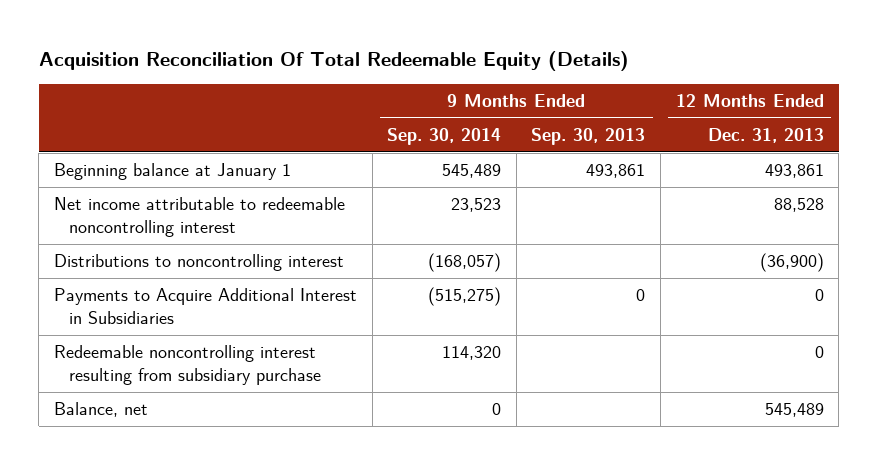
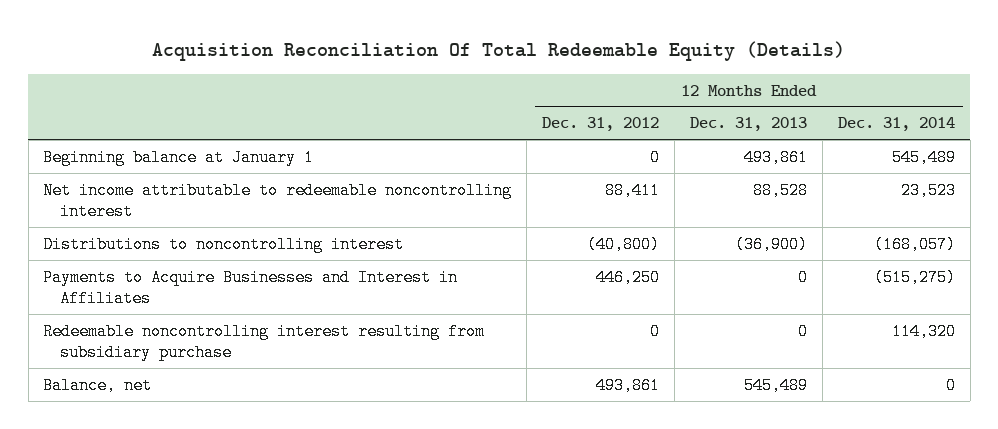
- | 9 Months Ended Sep. 30, 2014 | 9 Months Ended Sep. 30, 2013 | 12 Months Ended Dec. 31, 2013
+ | 12 Months Ended Dec. 31, 2012 | 12 Months Ended Dec. 31, 2013 | 12 Months Ended Dec. 31, 2014
- Payments to Acquire Additional Interest in Subsidiaries | (515,275) | 0 | 0
+ Payments to Acquire Businesses and Interest in Affiliates | 446,250 | 0 | (515,275)

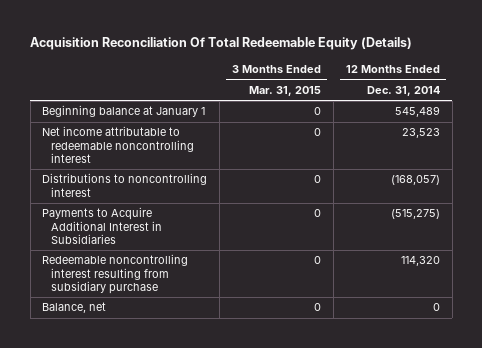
- | 12 Months Ended Dec. 31, 2012 | 12 Months Ended Dec. 31, 2013 | 12 Months Ended Dec. 31, 2014
+ | 3 Months Ended Mar. 31, 2015 | 12 Months Ended Dec. 31, 2014
- Payments to Acquire Businesses and Interest in Affiliates | 446,250 | 0 | (515,275)
+ Payments to Acquire Additional Interest in Subsidiaries | 0 | (515,275)

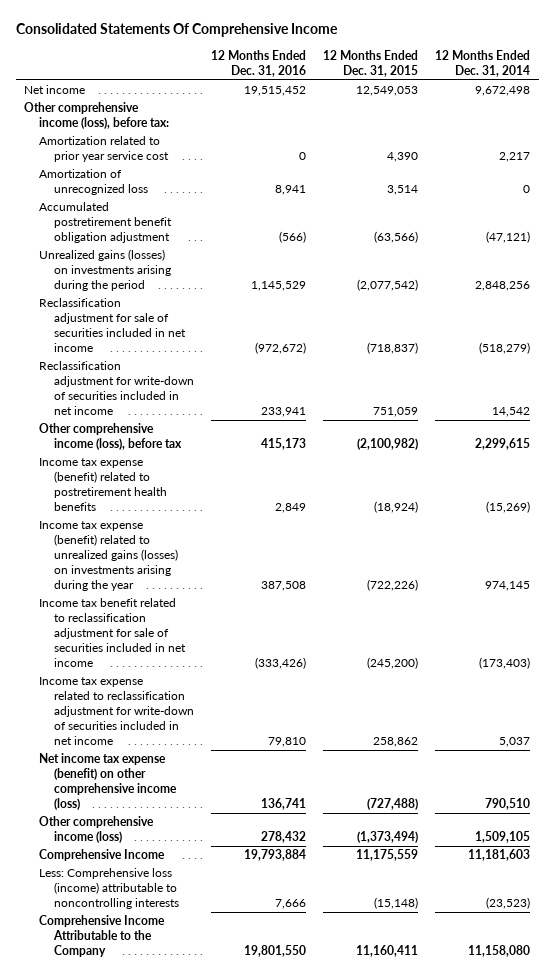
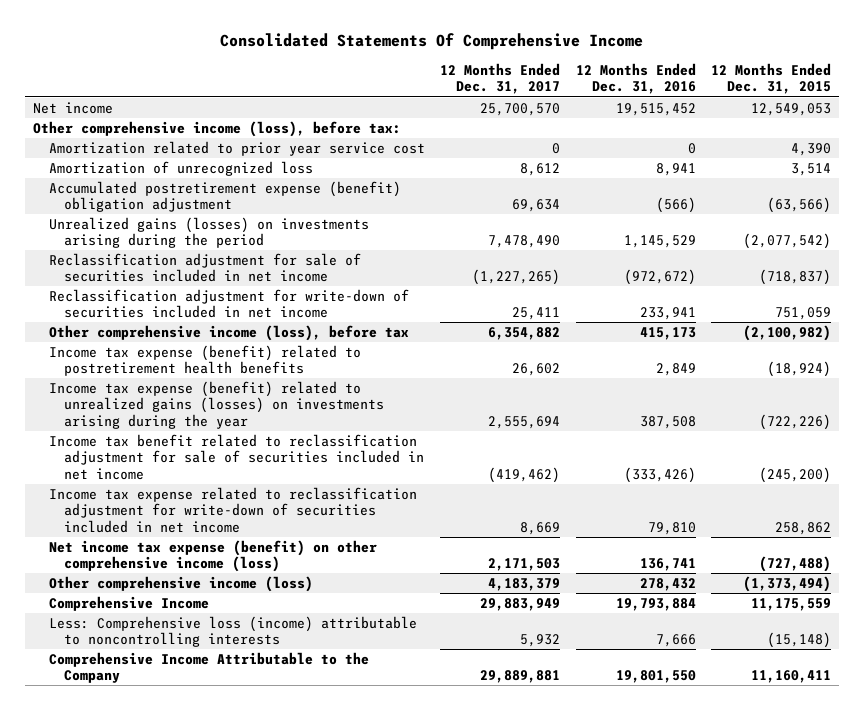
- | 12 Months Ended Dec. 31, 2016 | 12 Months Ended Dec. 31, 2015 | 12 Months Ended Dec. 31, 2014
+ | 12 Months Ended Dec. 31, 2017 | 12 Months Ended Dec. 31, 2016 | 12 Months Ended Dec. 31, 2015
- Accumulated postretirement benefit obligation adjustment | (566) | (63,566) | (47,121)
+ Accumulated postretirement expense (benefit) obligation adjustment | 69,634 | (566) | (63,566)

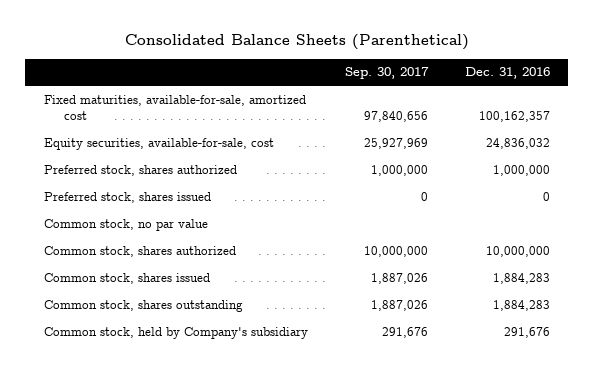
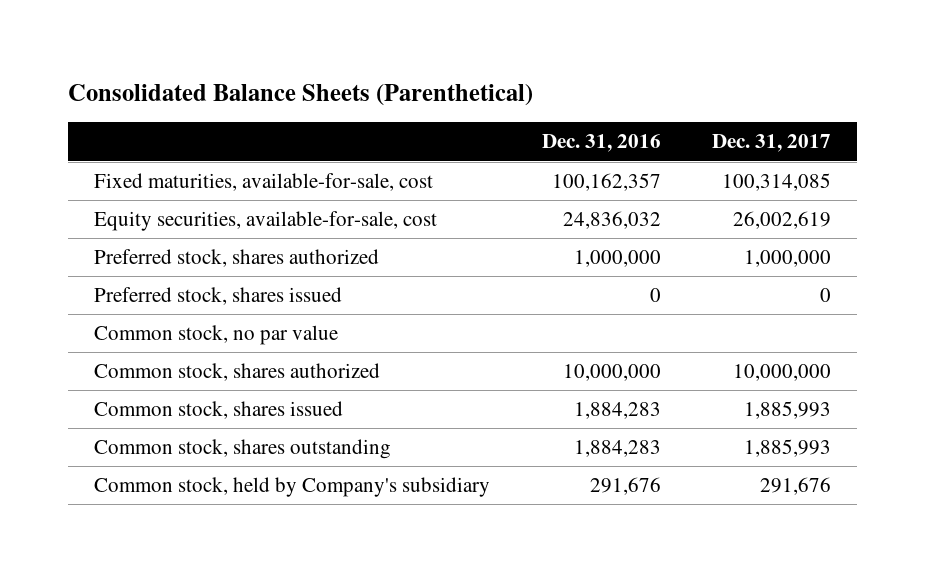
- | Sep. 30, 2017 | Dec. 31, 2016
+ | Dec. 31, 2016 | Dec. 31, 2017
- Fixed maturities, available-for-sale, amortized cost | 97,840,656 | 100,162,357
+ Fixed maturities, available-for-sale, cost | 100,162,357 | 100,314,085

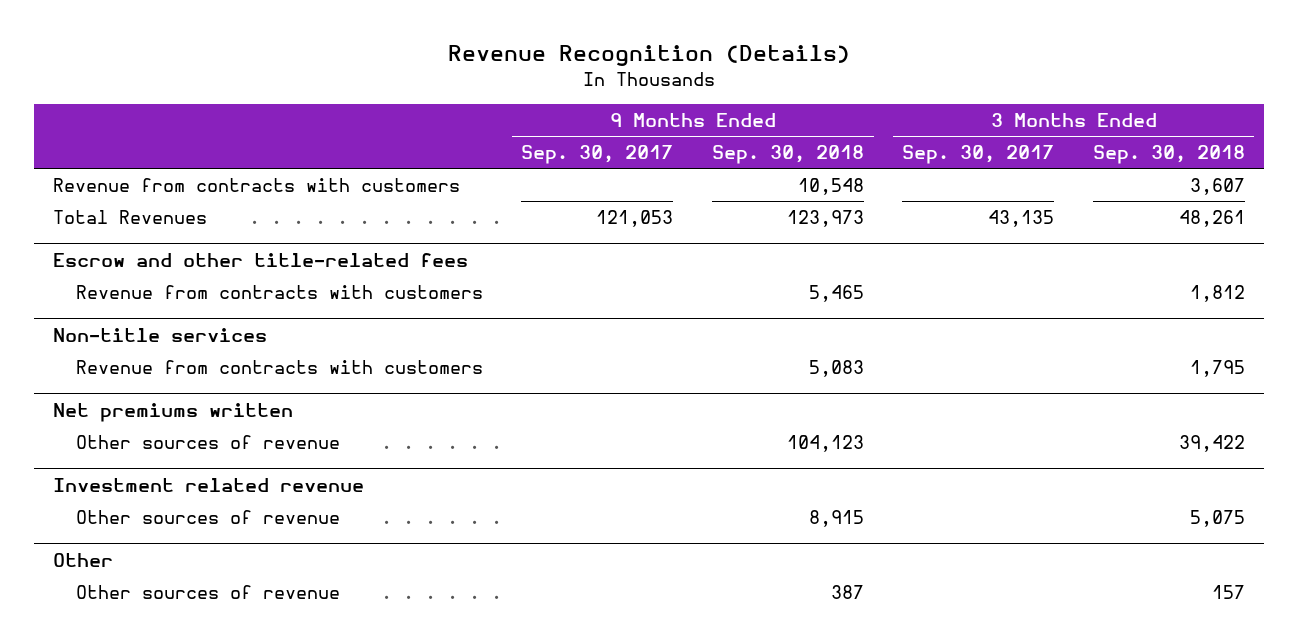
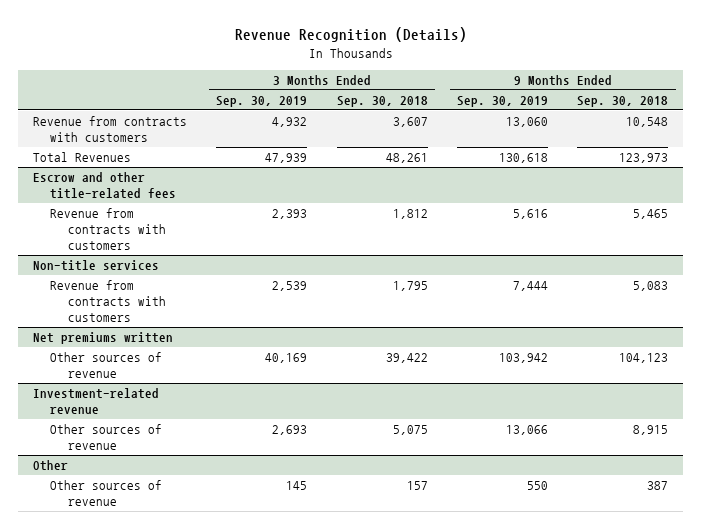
- | 9 Months Ended Sep. 30, 2017 | 9 Months Ended Sep. 30, 2018 | 3 Months Ended Sep. 30, 2017 | 3 Months Ended Sep. 30, 2018
+ | 3 Months Ended Sep. 30, 2019 | 3 Months Ended Sep. 30, 2018 | 9 Months Ended Sep. 30, 2019 | 9 Months Ended Sep. 30, 2018
- Investment related revenue
+ Investment-related revenue

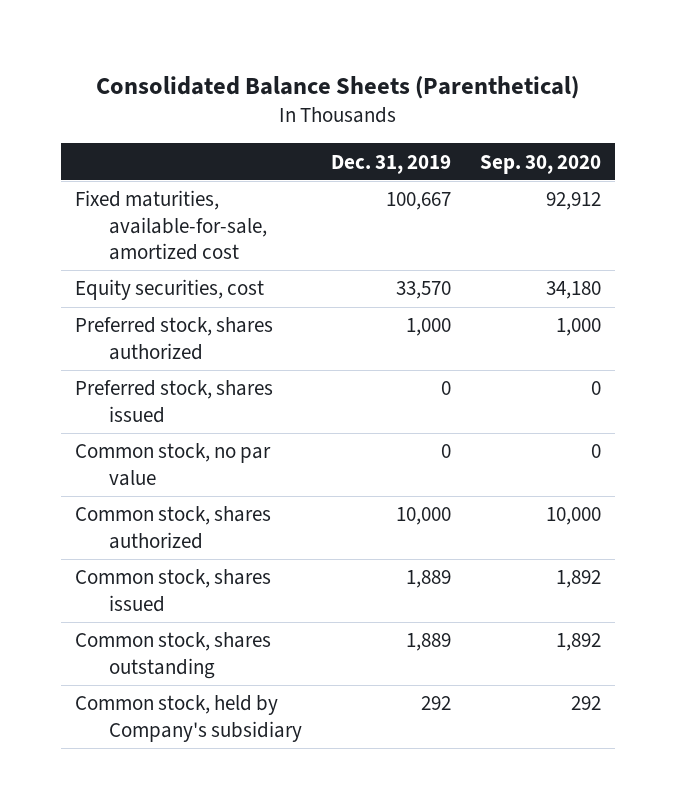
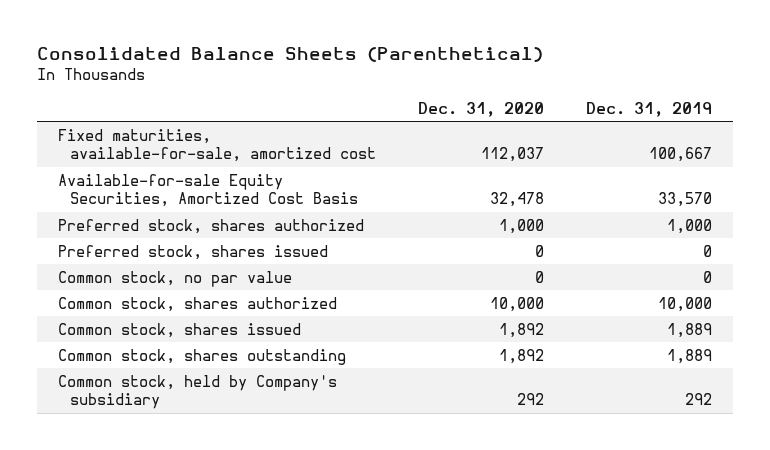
- | Dec. 31, 2019 | Sep. 30, 2020
+ | Dec. 31, 2020 | Dec. 31, 2019
- Equity securities, cost | 33,570 | 34,180
+ Available-for-sale Equity Securities, Amortized Cost Basis | 32,478 | 33,570

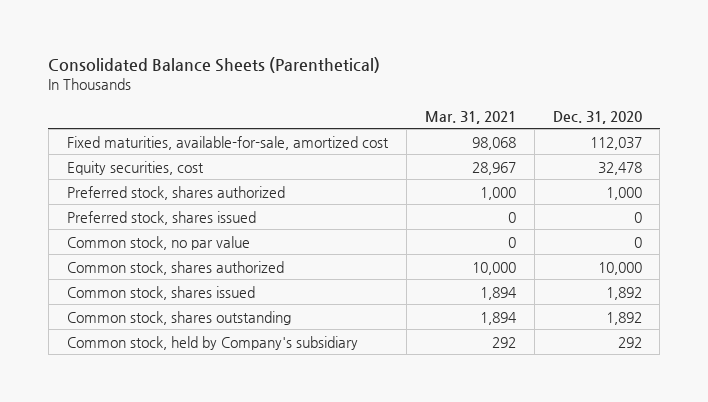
- | Dec. 31, 2020 | Dec. 31, 2019
+ | Mar. 31, 2021 | Dec. 31, 2020
- Available-for-sale Equity Securities, Amortized Cost Basis | 32,478 | 33,570
+ Equity securities, cost | 28,967 | 32,478

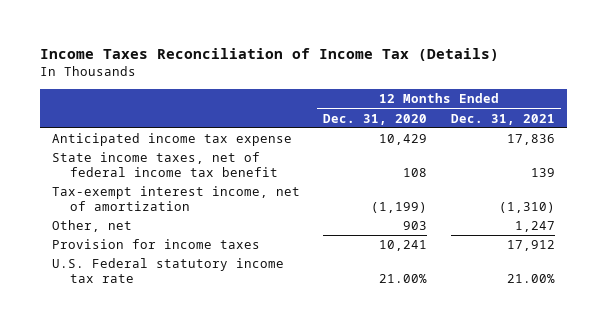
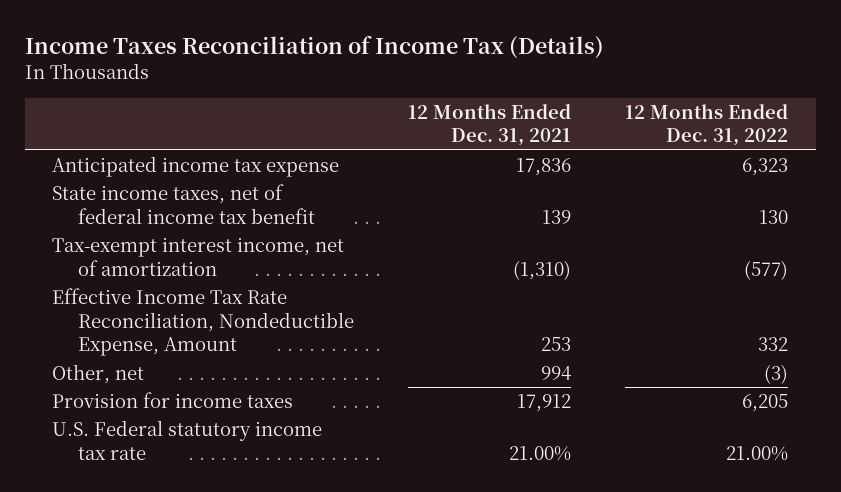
- | 12 Months Ended Dec. 31, 2020 | 12 Months Ended Dec. 31, 2021
+ | 12 Months Ended Dec. 31, 2021 | 12 Months Ended Dec. 31, 2022
- Other, net | 903 | 1,247
+ Effective Income Tax Rate Reconciliation, Nondeductible Expense, Amount | 253 | 332
+ Other, net | 994 | (3)

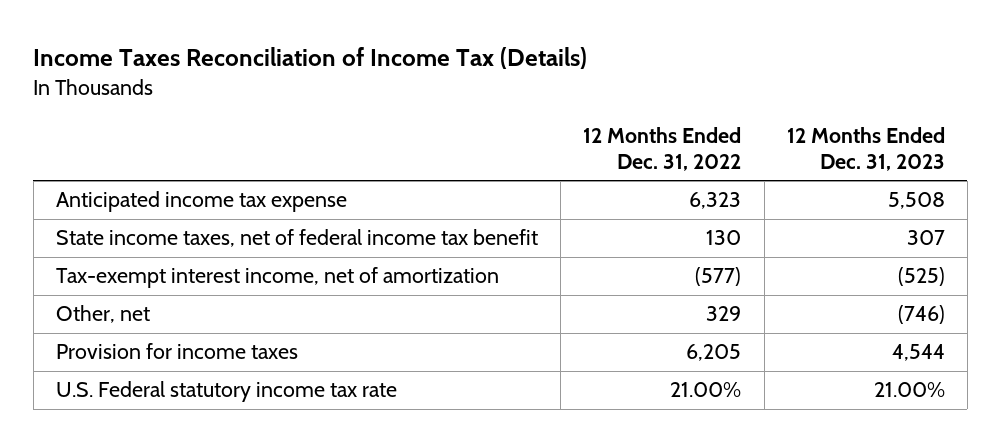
- | 12 Months Ended Dec. 31, 2021 | 12 Months Ended Dec. 31, 2022
+ | 12 Months Ended Dec. 31, 2022 | 12 Months Ended Dec. 31, 2023
- Effective Income Tax Rate Reconciliation, Nondeductible Expense, Amount | 253 | 332
- Other, net | 994 | (3)
+ Other, net | 329 | (746)

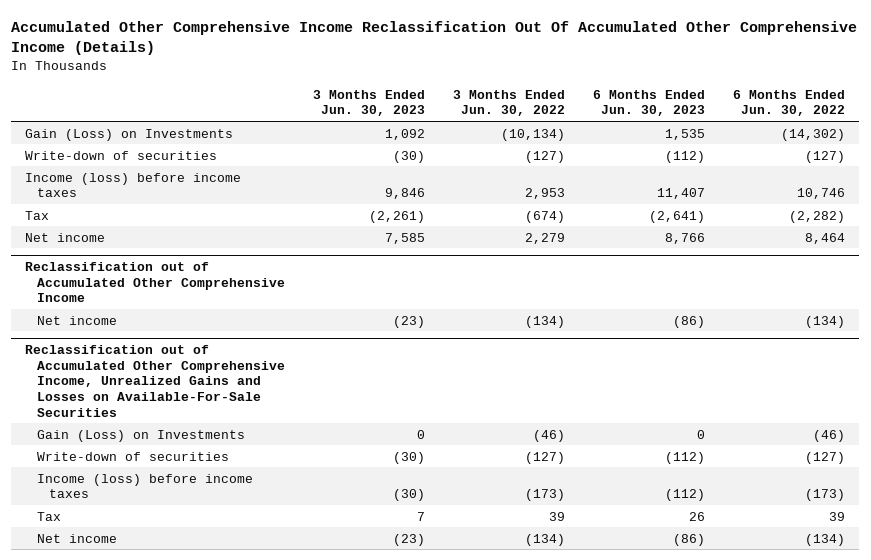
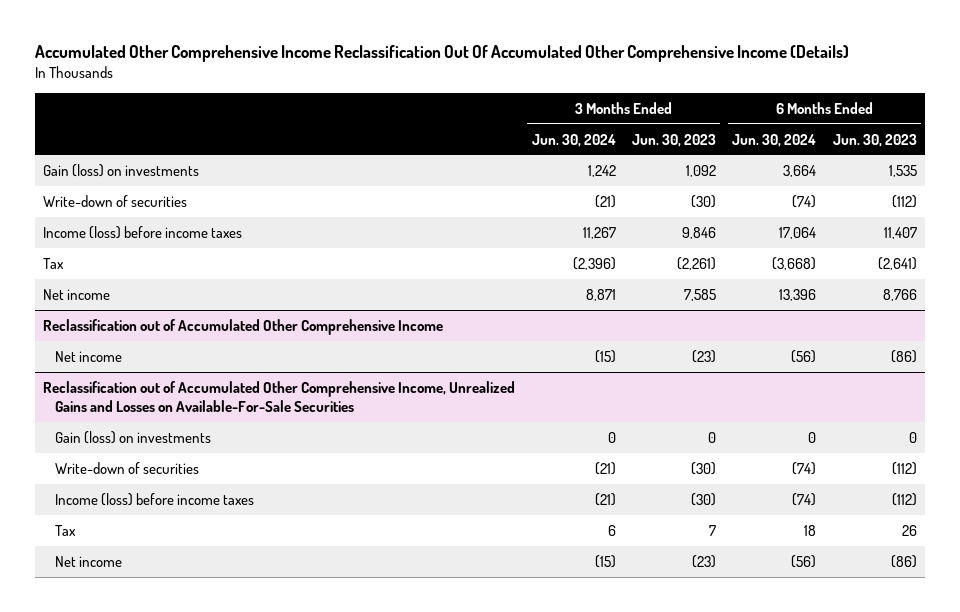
- | 3 Months Ended Jun. 30, 2023 | 3 Months Ended Jun. 30, 2022 | 6 Months Ended Jun. 30, 2023 | 6 Months Ended Jun. 30, 2022
+ | 3 Months Ended Jun. 30, 2024 | 3 Months Ended Jun. 30, 2023 | 6 Months Ended Jun. 30, 2024 | 6 Months Ended Jun. 30, 2023
- Gain (Loss) on Investments | 1,092 | (10,134) | 1,535 | (14,302)
+ Gain (loss) on investments | 1,242 | 1,092 | 3,664 | 1,535
@ Reclassification out of Accumulated Other Comprehensive Income, Unrealized Gains and Losses on Available-For-Sale Securities
- Gain (Loss) on Investments | 0 | (46) | 0 | (46)
+ Gain (loss) on investments | 0 | 0 | 0 | 0

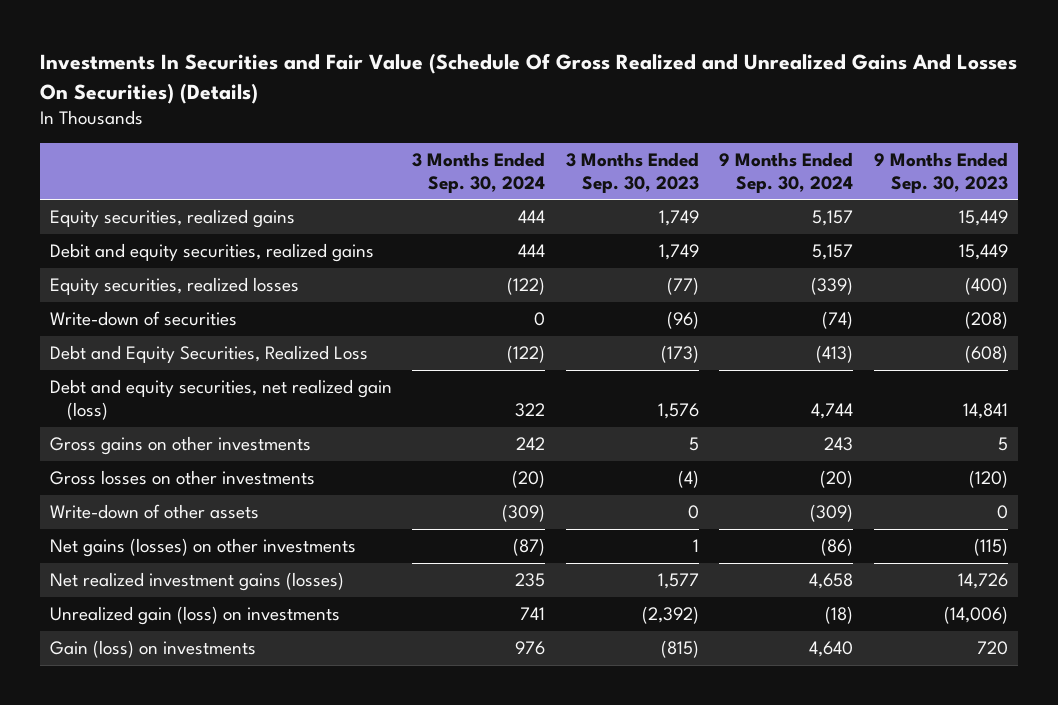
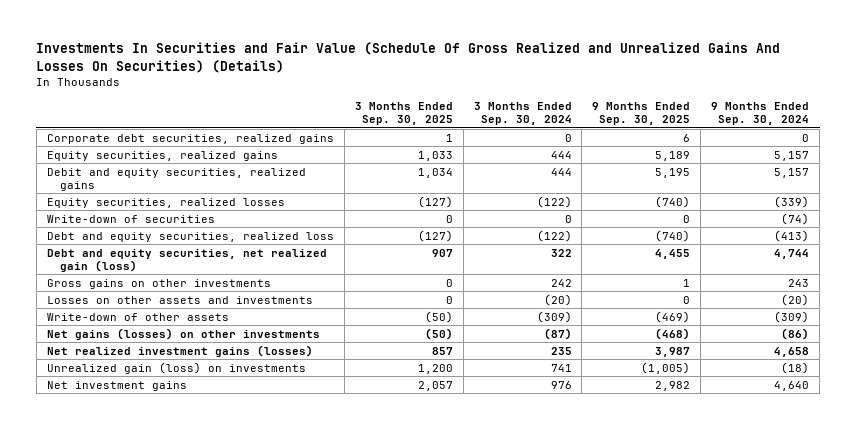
- | 3 Months Ended Sep. 30, 2024 | 3 Months Ended Sep. 30, 2023 | 9 Months Ended Sep. 30, 2024 | 9 Months Ended Sep. 30, 2023
+ | 3 Months Ended Sep. 30, 2025 | 3 Months Ended Sep. 30, 2024 | 9 Months Ended Sep. 30, 2025 | 9 Months Ended Sep. 30, 2024
+ Corporate debt securities, realized gains | 1 | 0 | 6 | 0
- Debt and Equity Securities, Realized Loss | (122) | (173) | (413) | (608)
+ Debt and equity securities, realized loss | (127) | (122) | (740) | (413)
- Gross losses on other investments | (20) | (4) | (20) | (120)
+ Losses on other assets and investments | 0 | (20) | 0 | (20)
- Gain (loss) on investments | 976 | (815) | 4,640 | 720
+ Net investment gains | 2,057 | 976 | 2,982 | 4,640

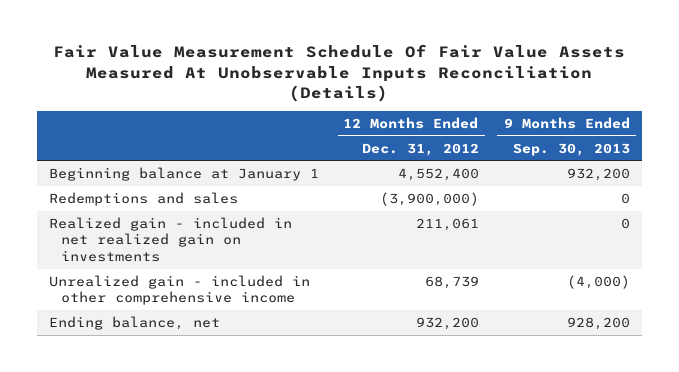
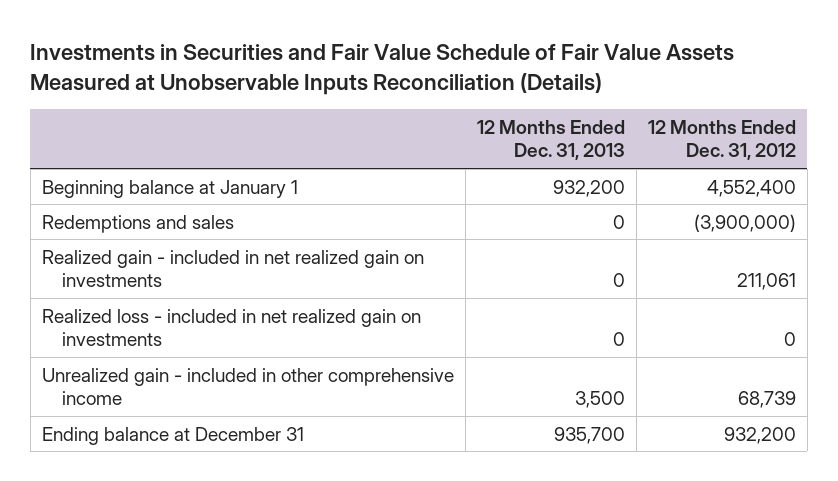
- Fair Value Measurement Schedule Of Fair Value Assets Measured At Unobservable Inputs Reconciliation (Details)
+ Investments in Securities and Fair Value Schedule of Fair Value Assets Measured at Unobservable Inputs Reconciliation (Details)
- | 12 Months Ended Dec. 31, 2012 | 9 Months Ended Sep. 30, 2013
+ | 12 Months Ended Dec. 31, 2013 | 12 Months Ended Dec. 31, 2012
+ Realized loss - included in net realized gain on investments | 0 | 0
- Ending balance, net | 932,200 | 928,200
+ Ending balance at December 31 | 935,700 | 932,200

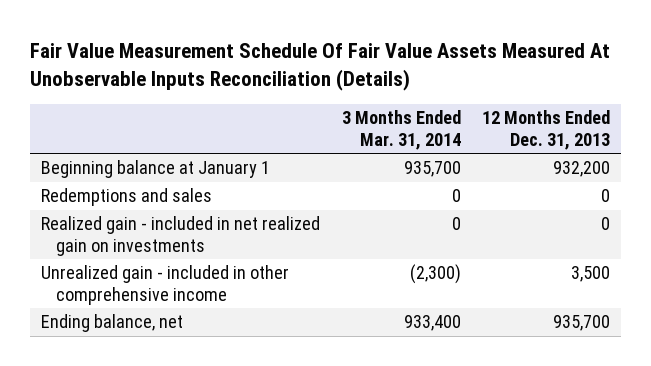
- Investments in Securities and Fair Value Schedule of Fair Value Assets Measured at Unobservable Inputs Reconciliation (Details)
+ Fair Value Measurement Schedule Of Fair Value Assets Measured At Unobservable Inputs Reconciliation (Details)
- | 12 Months Ended Dec. 31, 2013 | 12 Months Ended Dec. 31, 2012
+ | 3 Months Ended Mar. 31, 2014 | 12 Months Ended Dec. 31, 2013
- Realized loss - included in net realized gain on investments | 0 | 0
- Ending balance at December 31 | 935,700 | 932,200
+ Ending balance, net | 933,400 | 935,700

